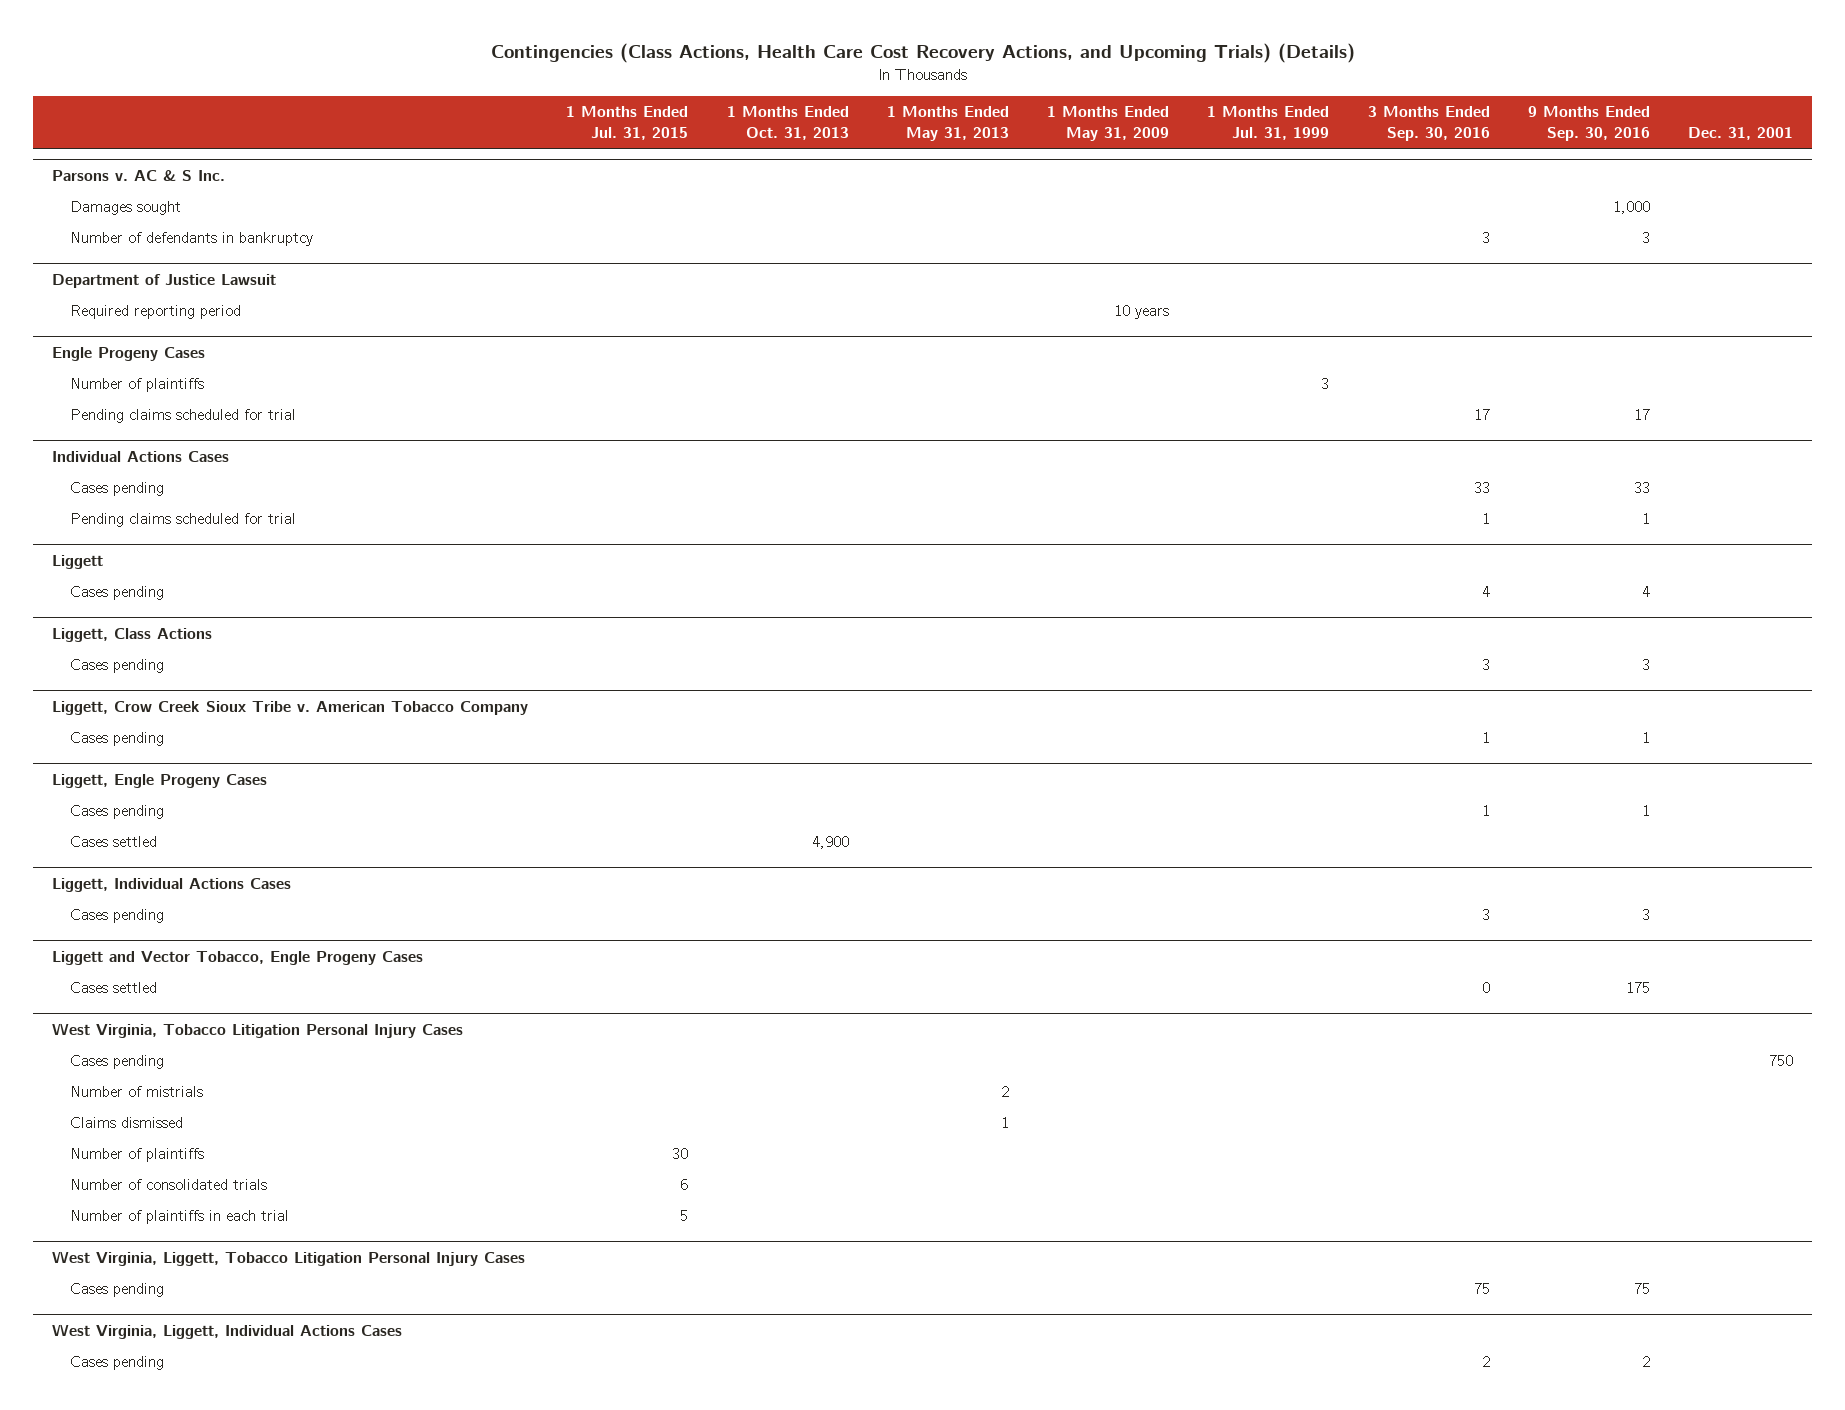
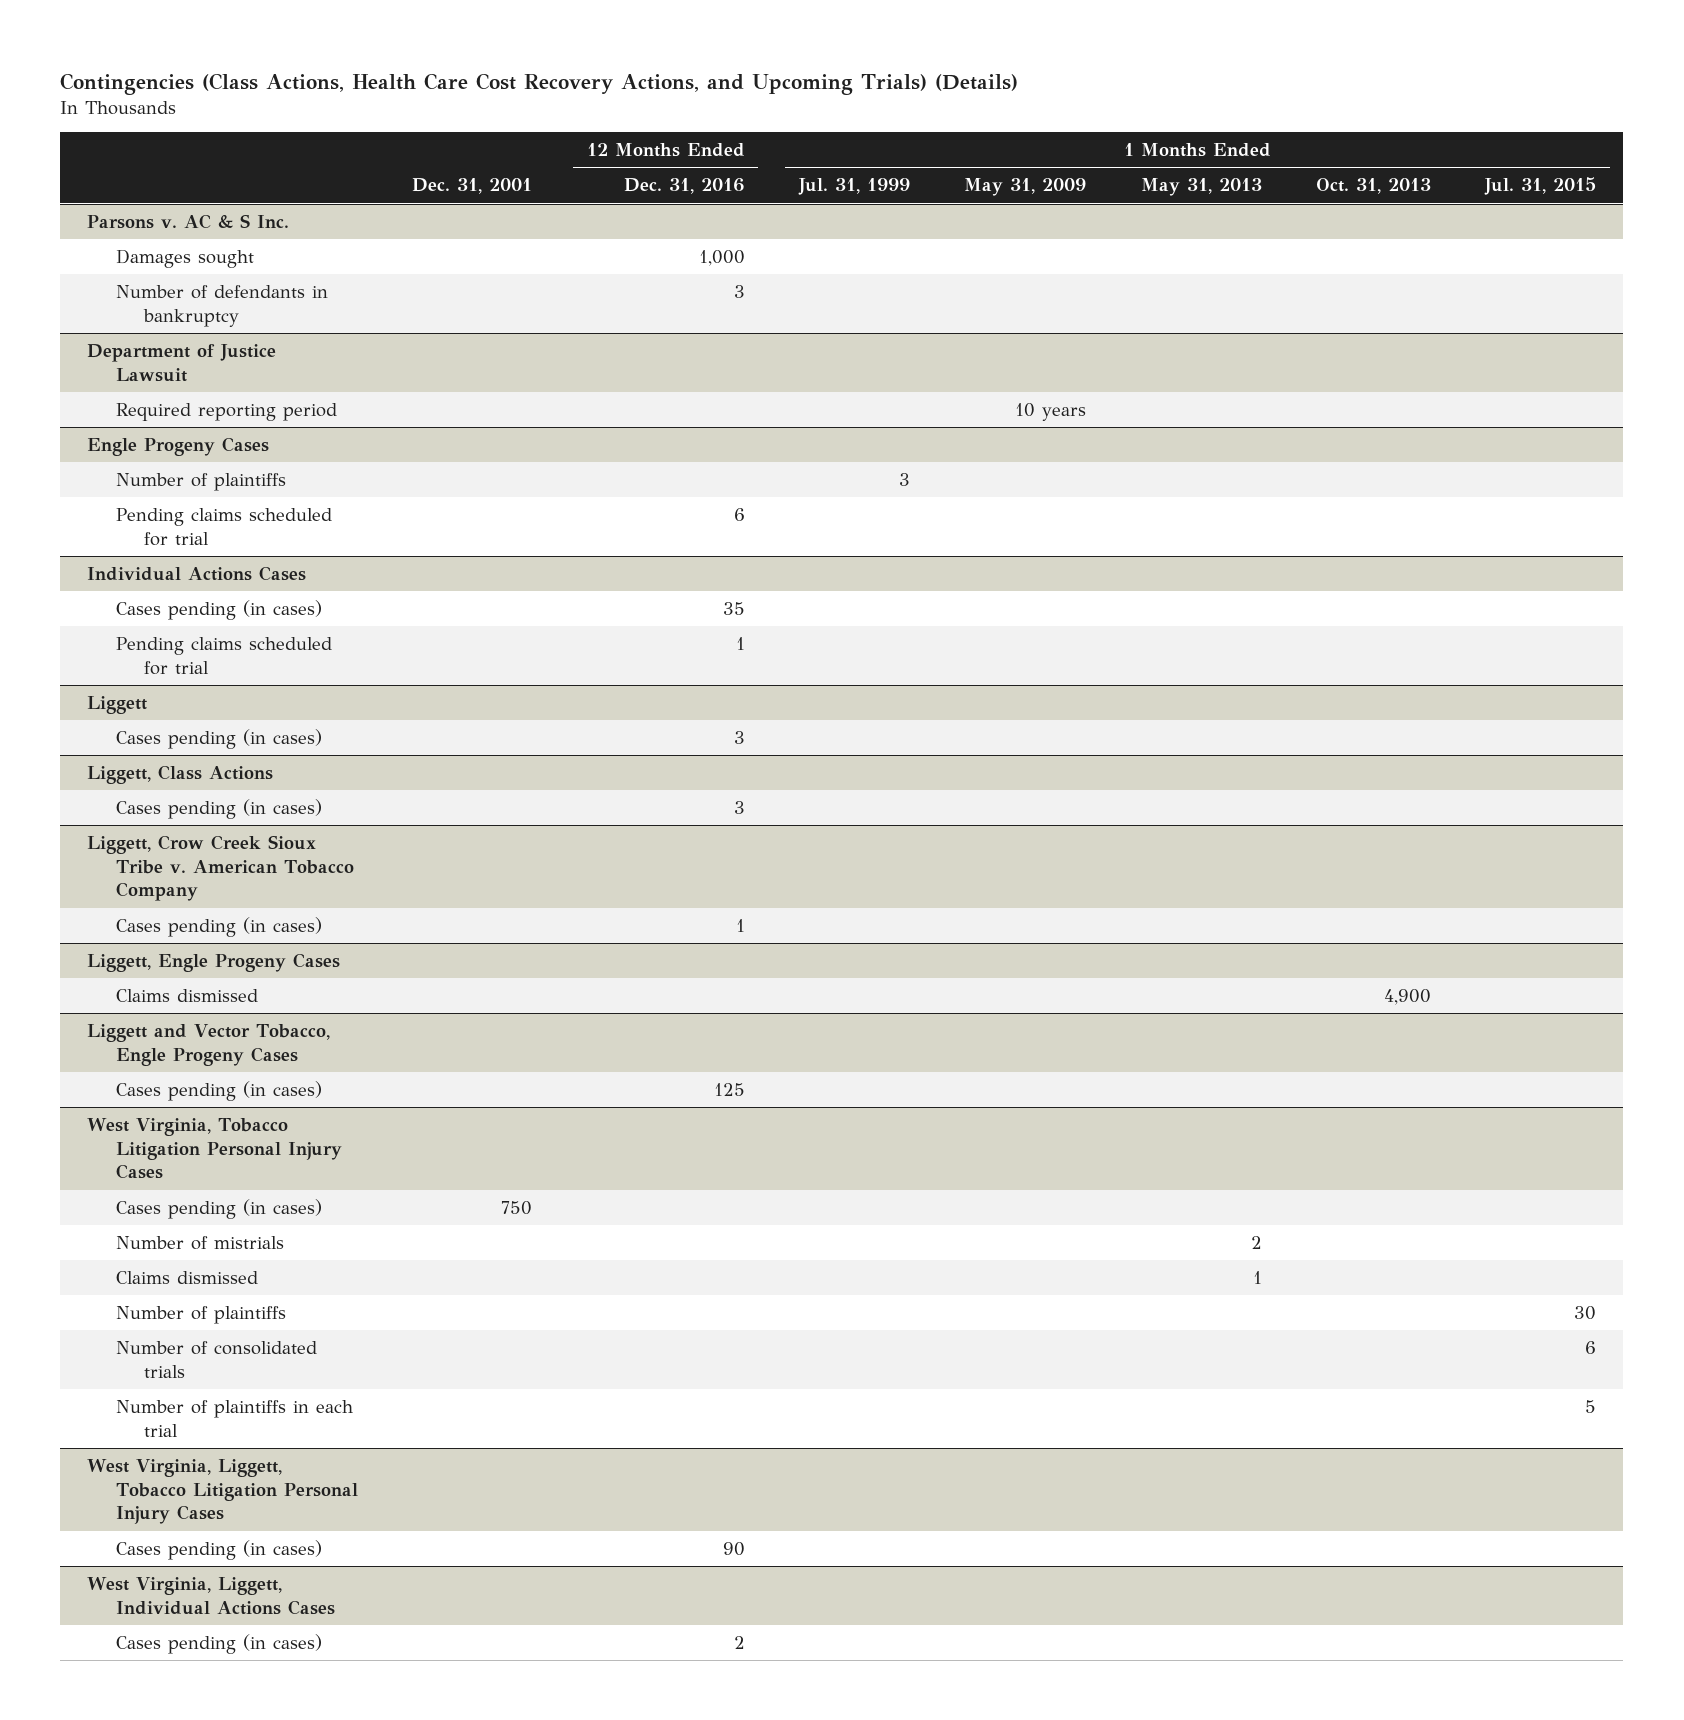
- | 1 Months Ended Jul. 31, 2015 | 1 Months Ended Oct. 31, 2013 | 1 Months Ended May 31, 2013 | 1 Months Ended May 31, 2009 | 1 Months Ended Jul. 31, 1999 | 3 Months Ended Sep. 30, 2016 | 9 Months Ended Sep. 30, 2016 | Dec. 31, 2001
+ | Dec. 31, 2001 | 12 Months Ended Dec. 31, 2016 | 1 Months Ended Jul. 31, 1999 | 1 Months Ended May 31, 2009 | 1 Months Ended May 31, 2013 | 1 Months Ended Oct. 31, 2013 | 1 Months Ended Jul. 31, 2015
@ Individual Actions Cases
- Cases pending | | | | | | 33 | 33 |
+ Cases pending (in cases) | | 35 | | | | |
@ Liggett
- Cases pending | | | | | | 4 | 4 |
+ Cases pending (in cases) | | 3 | | | | |
@ Liggett, Class Actions
- Cases pending | | | | | | 3 | 3 |
+ Cases pending (in cases) | | 3 | | | | |
@ Liggett, Crow Creek Sioux Tribe v. American Tobacco Company
- Cases pending | | | | | | 1 | 1 |
+ Cases pending (in cases) | | 1 | | | | |
@ Liggett, Engle Progeny Cases
- Cases pending | | | | | | 1 | 1 |
- Cases settled | | 4,900 | | | | | |
- Liggett, Individual Actions Cases
- Cases pending | | | | | | 3 | 3 |
@ Liggett, Engle Progeny Cases
+ Claims dismissed | | | | | | 4,900 |
@ Liggett and Vector Tobacco, Engle Progeny Cases
- Cases settled | | | | | | 0 | 175 |
+ Cases pending (in cases) | | 125 | | | | |
@ West Virginia, Tobacco Litigation Personal Injury Cases
- Cases pending | | | | | | | | 750
+ Cases pending (in cases) | 750 | | | | | |
@ West Virginia, Liggett, Tobacco Litigation Personal Injury Cases
- Cases pending | | | | | | 75 | 75 |
+ Cases pending (in cases) | | 90 | | | | |
@ West Virginia, Liggett, Individual Actions Cases
- Cases pending | | | | | | 2 | 2 |
+ Cases pending (in cases) | | 2 | | | | |

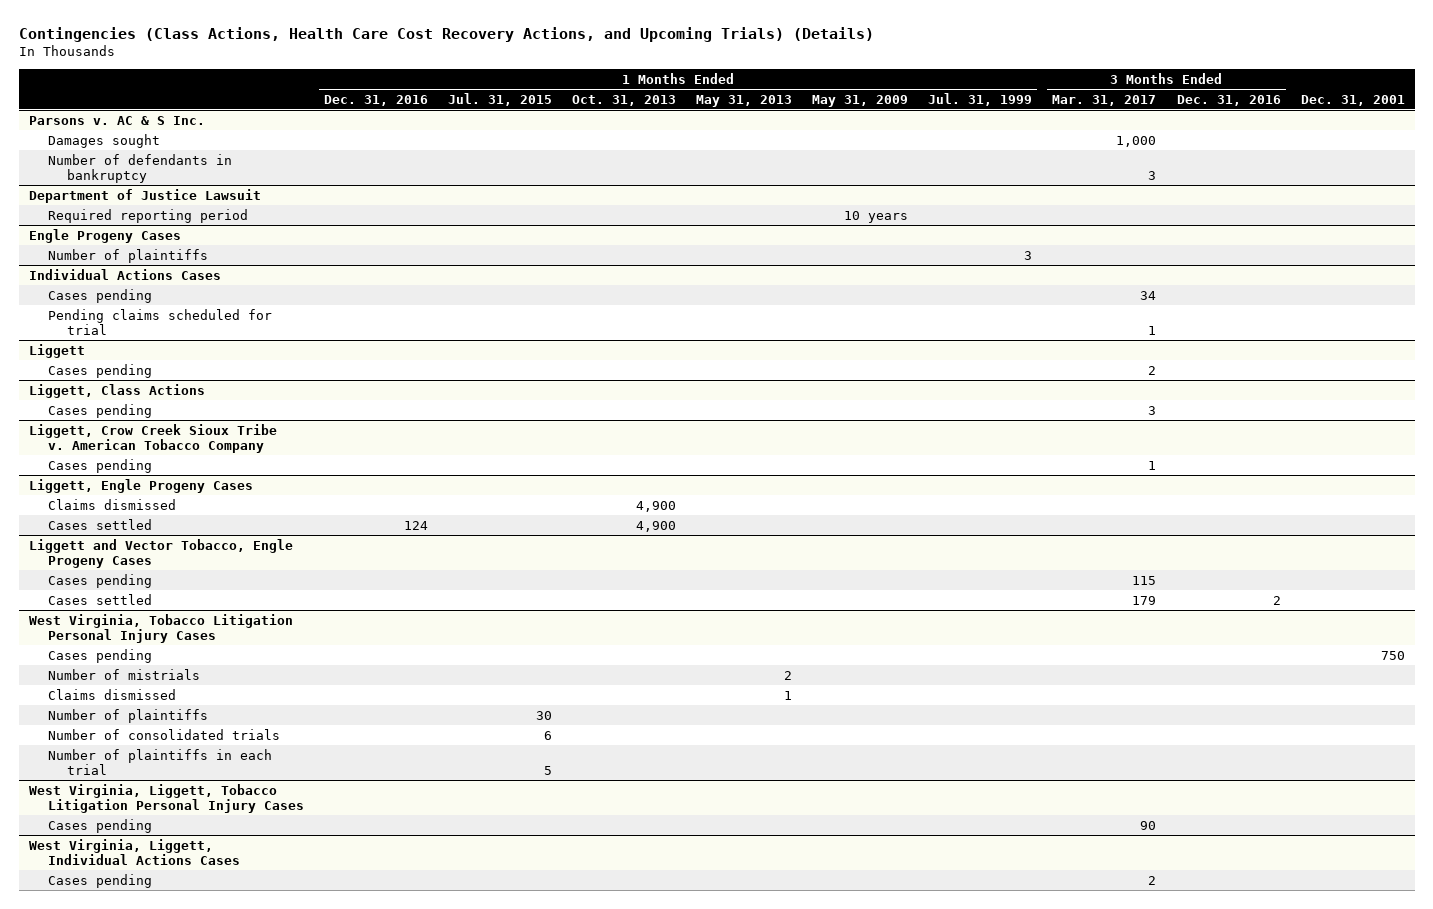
- | Dec. 31, 2001 | 12 Months Ended Dec. 31, 2016 | 1 Months Ended Jul. 31, 1999 | 1 Months Ended May 31, 2009 | 1 Months Ended May 31, 2013 | 1 Months Ended Oct. 31, 2013 | 1 Months Ended Jul. 31, 2015
+ | 1 Months Ended Dec. 31, 2016 | 1 Months Ended Jul. 31, 2015 | 1 Months Ended Oct. 31, 2013 | 1 Months Ended May 31, 2013 | 1 Months Ended May 31, 2009 | 1 Months Ended Jul. 31, 1999 | 3 Months Ended Mar. 31, 2017 | 3 Months Ended Dec. 31, 2016 | Dec. 31, 2001
@ Engle Progeny Cases
- Pending claims scheduled for trial | | 6 | | | | |
@ Individual Actions Cases
- Cases pending (in cases) | | 35 | | | | |
+ Cases pending | | | | | | | 34 | |
@ Liggett
- Cases pending (in cases) | | 3 | | | | |
+ Cases pending | | | | | | | 2 | |
@ Liggett, Class Actions
- Cases pending (in cases) | | 3 | | | | |
+ Cases pending | | | | | | | 3 | |
@ Liggett, Crow Creek Sioux Tribe v. American Tobacco Company
- Cases pending (in cases) | | 1 | | | | |
+ Cases pending | | | | | | | 1 | |
@ Liggett, Engle Progeny Cases
+ Cases settled | 124 | | 4,900 | | | | | |
@ Liggett and Vector Tobacco, Engle Progeny Cases
- Cases pending (in cases) | | 125 | | | | |
+ Cases pending | | | | | | | 115 | |
+ Cases settled | | | | | | | 179 | 2 |
@ West Virginia, Tobacco Litigation Personal Injury Cases
- Cases pending (in cases) | 750 | | | | | |
+ Cases pending | | | | | | | | | 750
@ West Virginia, Liggett, Tobacco Litigation Personal Injury Cases
- Cases pending (in cases) | | 90 | | | | |
+ Cases pending | | | | | | | 90 | |
@ West Virginia, Liggett, Individual Actions Cases
- Cases pending (in cases) | | 2 | | | | |
+ Cases pending | | | | | | | 2 | |

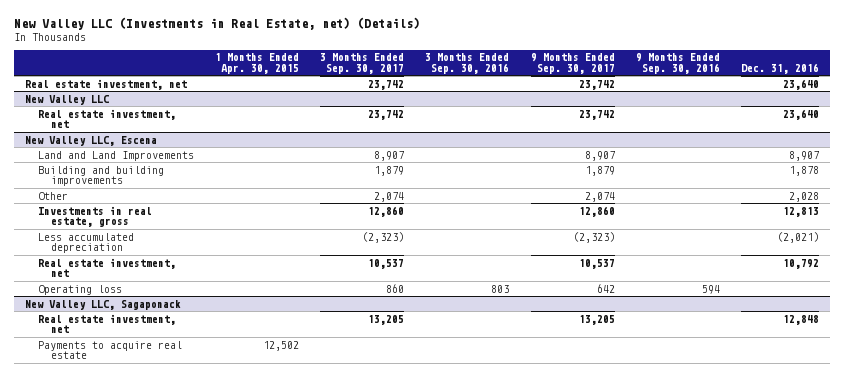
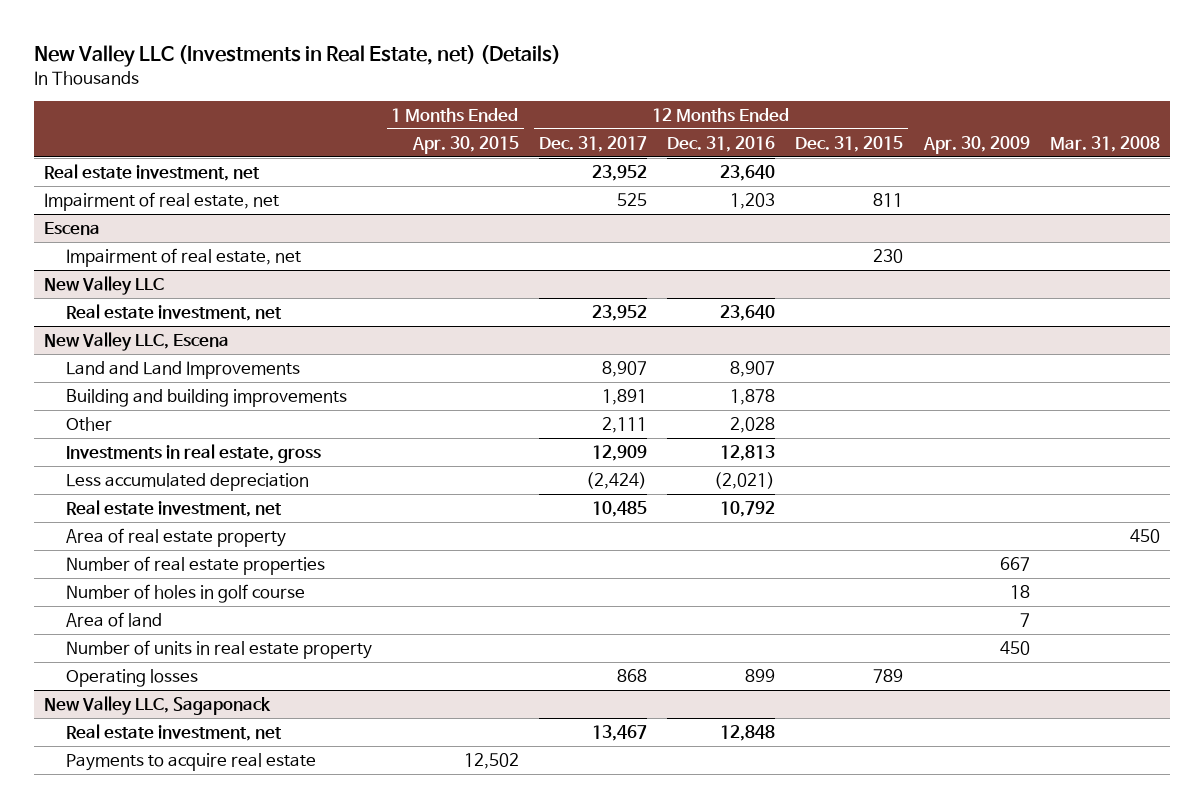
- | 1 Months Ended Apr. 30, 2015 | 3 Months Ended Sep. 30, 2017 | 3 Months Ended Sep. 30, 2016 | 9 Months Ended Sep. 30, 2017 | 9 Months Ended Sep. 30, 2016 | Dec. 31, 2016
+ | 1 Months Ended Apr. 30, 2015 | 12 Months Ended Dec. 31, 2017 | 12 Months Ended Dec. 31, 2016 | 12 Months Ended Dec. 31, 2015 | Apr. 30, 2009 | Mar. 31, 2008
+ Impairment of real estate, net | | 525 | 1,203 | 811 | |
+ Escena
+ Impairment of real estate, net | | | | 230 | |
@ New Valley LLC, Escena
- Operating loss | | 860 | 803 | 642 | 594 |
+ Area of real estate property | | | | | | 450
+ Number of real estate properties | | | | | 667 |
+ Number of holes in golf course | | | | | 18 |
+ Area of land | | | | | 7 |
+ Number of units in real estate property | | | | | 450 |
+ Operating losses | | 868 | 899 | 789 | |

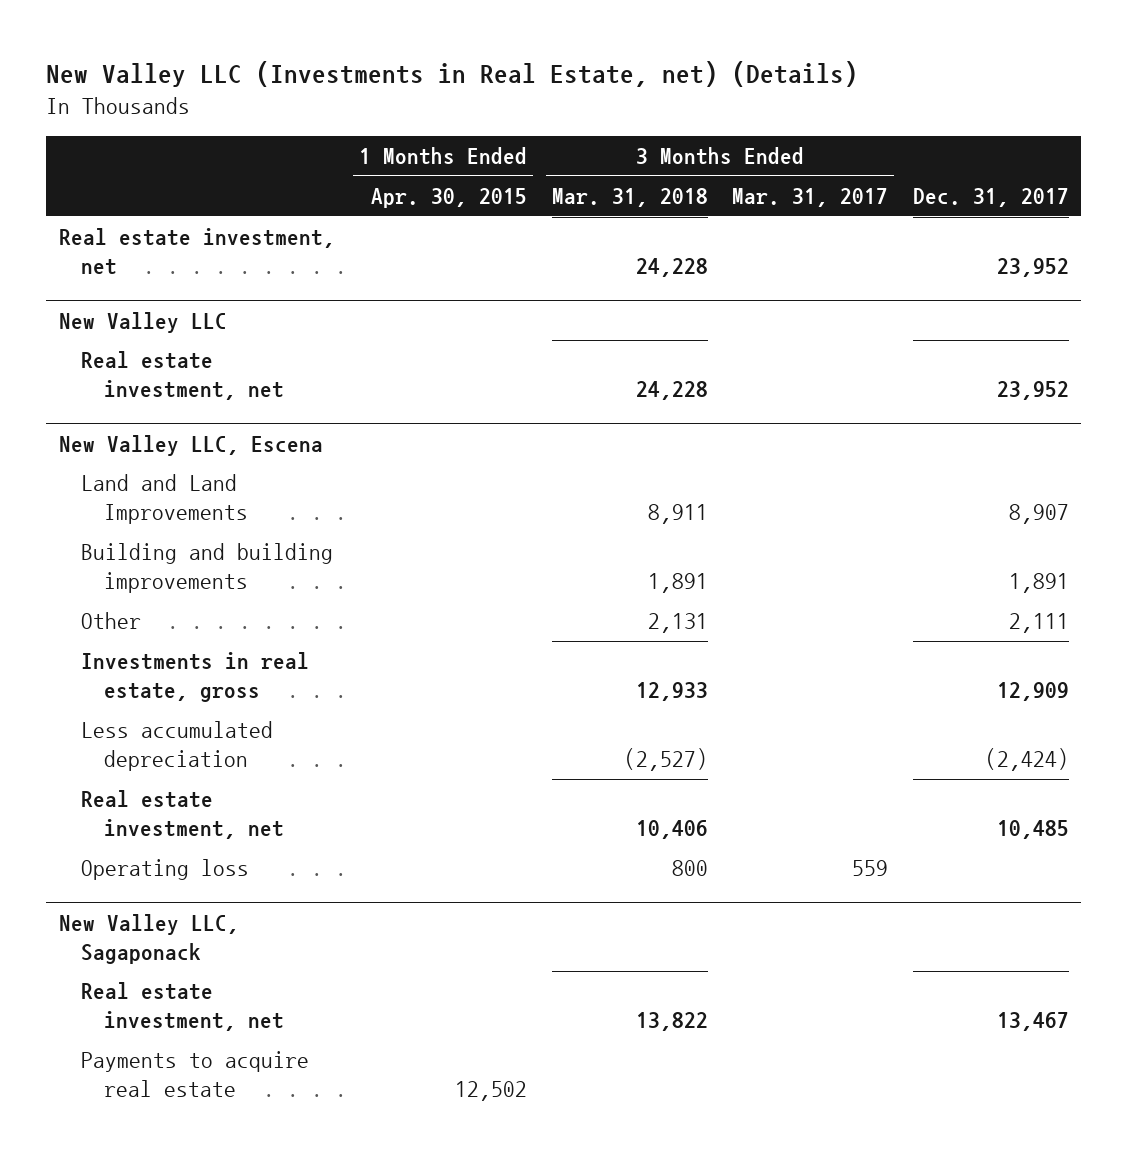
- | 1 Months Ended Apr. 30, 2015 | 12 Months Ended Dec. 31, 2017 | 12 Months Ended Dec. 31, 2016 | 12 Months Ended Dec. 31, 2015 | Apr. 30, 2009 | Mar. 31, 2008
+ | 1 Months Ended Apr. 30, 2015 | 3 Months Ended Mar. 31, 2018 | 3 Months Ended Mar. 31, 2017 | Dec. 31, 2017
- Impairment of real estate, net | | 525 | 1,203 | 811 | |
- Escena
- Impairment of real estate, net | | | | 230 | |
@ New Valley LLC, Escena
- Area of real estate property | | | | | | 450
- Number of real estate properties | | | | | 667 |
- Number of holes in golf course | | | | | 18 |
- Area of land | | | | | 7 |
- Number of units in real estate property | | | | | 450 |
- Operating losses | | 868 | 899 | 789 | |
+ Operating loss | | 800 | 559 |

